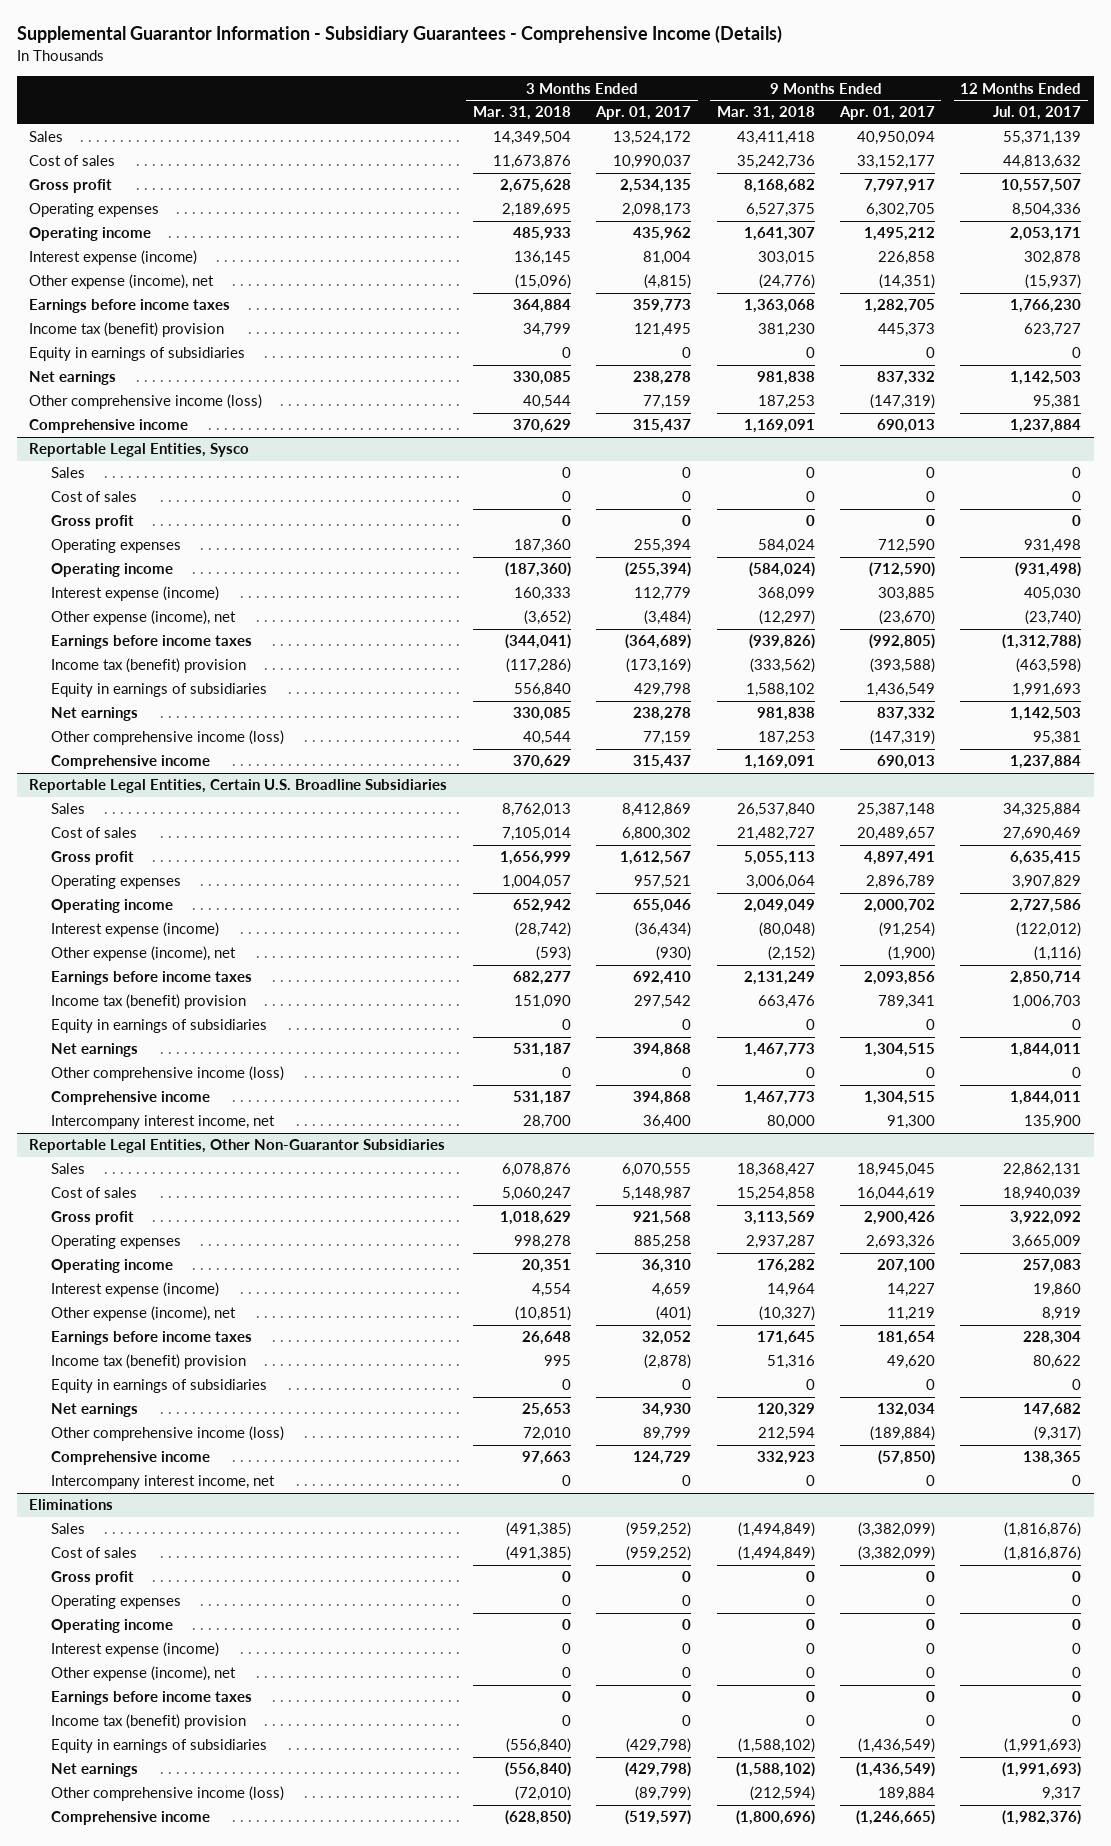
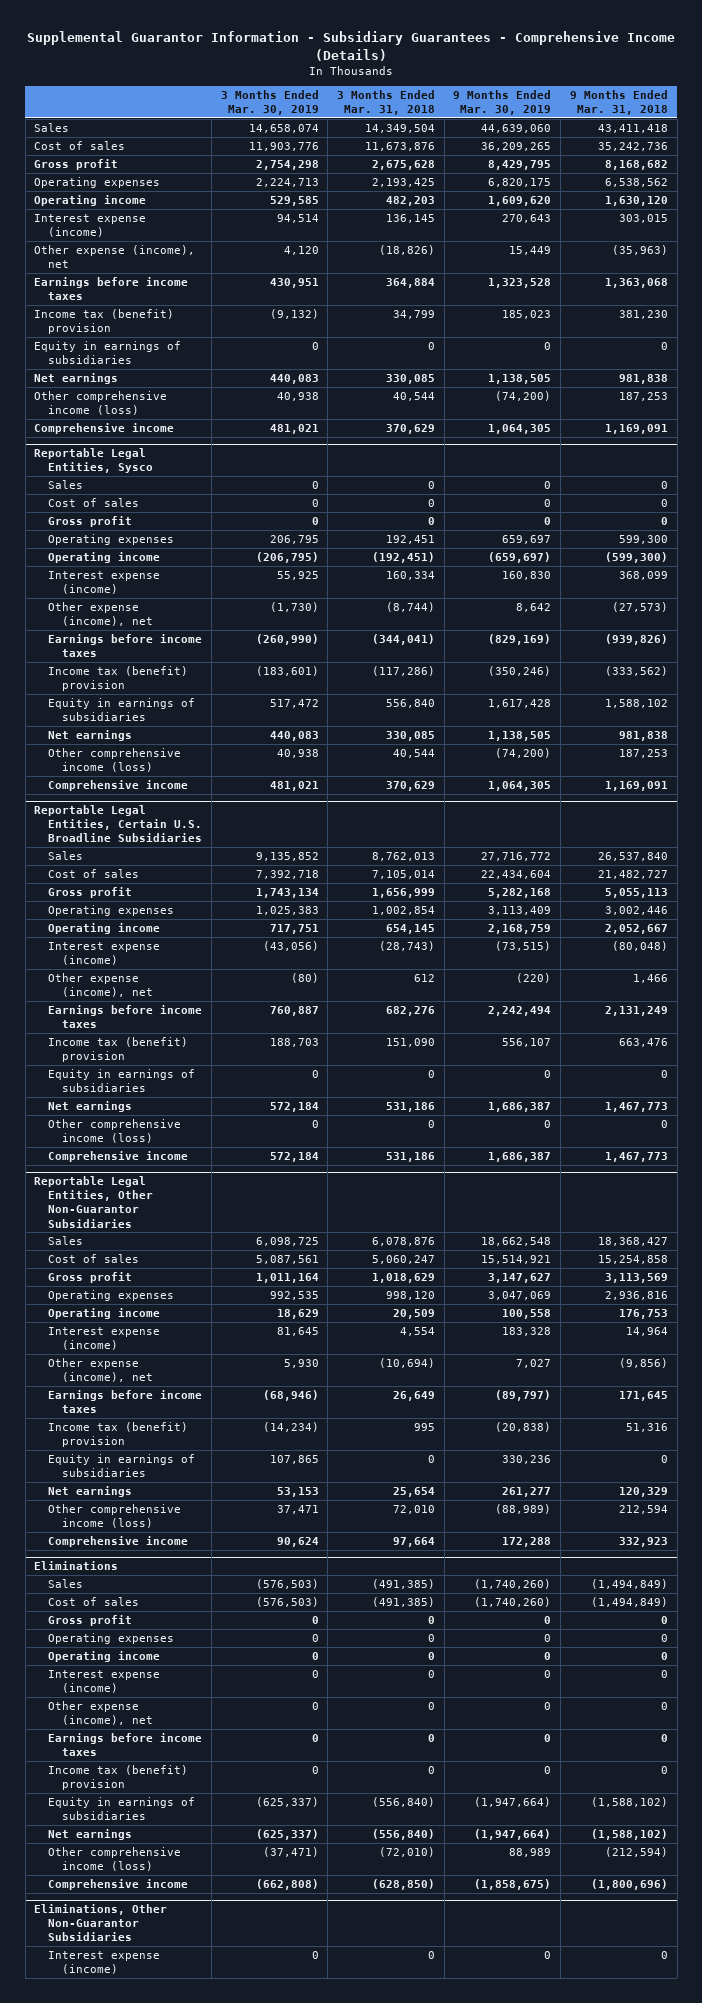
- | 3 Months Ended Mar. 31, 2018 | 3 Months Ended Apr. 01, 2017 | 9 Months Ended Mar. 31, 2018 | 9 Months Ended Apr. 01, 2017 | 12 Months Ended Jul. 01, 2017
+ | 3 Months Ended Mar. 30, 2019 | 3 Months Ended Mar. 31, 2018 | 9 Months Ended Mar. 30, 2019 | 9 Months Ended Mar. 31, 2018
- Operating expenses | 2,189,695 | 2,098,173 | 6,527,375 | 6,302,705 | 8,504,336
- Operating income | 485,933 | 435,962 | 1,641,307 | 1,495,212 | 2,053,171
+ Operating expenses | 2,224,713 | 2,193,425 | 6,820,175 | 6,538,562
+ Operating income | 529,585 | 482,203 | 1,609,620 | 1,630,120
- Other expense (income), net | (15,096) | (4,815) | (24,776) | (14,351) | (15,937)
+ Other expense (income), net | 4,120 | (18,826) | 15,449 | (35,963)
@ Reportable Legal Entities, Sysco
- Operating expenses | 187,360 | 255,394 | 584,024 | 712,590 | 931,498
- Operating income | (187,360) | (255,394) | (584,024) | (712,590) | (931,498)
- Interest expense (income) | 160,333 | 112,779 | 368,099 | 303,885 | 405,030
- Other expense (income), net | (3,652) | (3,484) | (12,297) | (23,670) | (23,740)
+ Operating expenses | 206,795 | 192,451 | 659,697 | 599,300
+ Operating income | (206,795) | (192,451) | (659,697) | (599,300)
+ Interest expense (income) | 55,925 | 160,334 | 160,830 | 368,099
+ Other expense (income), net | (1,730) | (8,744) | 8,642 | (27,573)
@ Reportable Legal Entities, Certain U.S. Broadline Subsidiaries
- Operating expenses | 1,004,057 | 957,521 | 3,006,064 | 2,896,789 | 3,907,829
- Operating income | 652,942 | 655,046 | 2,049,049 | 2,000,702 | 2,727,586
- Interest expense (income) | (28,742) | (36,434) | (80,048) | (91,254) | (122,012)
- Other expense (income), net | (593) | (930) | (2,152) | (1,900) | (1,116)
- Earnings before income taxes | 682,277 | 692,410 | 2,131,249 | 2,093,856 | 2,850,714
+ Operating expenses | 1,025,383 | 1,002,854 | 3,113,409 | 3,002,446
+ Operating income | 717,751 | 654,145 | 2,168,759 | 2,052,667
+ Interest expense (income) | (43,056) | (28,743) | (73,515) | (80,048)
+ Other expense (income), net | (80) | 612 | (220) | 1,466
+ Earnings before income taxes | 760,887 | 682,276 | 2,242,494 | 2,131,249
- Net earnings | 531,187 | 394,868 | 1,467,773 | 1,304,515 | 1,844,011
+ Net earnings | 572,184 | 531,186 | 1,686,387 | 1,467,773
- Comprehensive income | 531,187 | 394,868 | 1,467,773 | 1,304,515 | 1,844,011
- Intercompany interest income, net | 28,700 | 36,400 | 80,000 | 91,300 | 135,900
+ Comprehensive income | 572,184 | 531,186 | 1,686,387 | 1,467,773
@ Reportable Legal Entities, Other Non-Guarantor Subsidiaries
- Operating expenses | 998,278 | 885,258 | 2,937,287 | 2,693,326 | 3,665,009
- Operating income | 20,351 | 36,310 | 176,282 | 207,100 | 257,083
+ Operating expenses | 992,535 | 998,120 | 3,047,069 | 2,936,816
+ Operating income | 18,629 | 20,509 | 100,558 | 176,753
- Other expense (income), net | (10,851) | (401) | (10,327) | 11,219 | 8,919
- Earnings before income taxes | 26,648 | 32,052 | 171,645 | 181,654 | 228,304
+ Other expense (income), net | 5,930 | (10,694) | 7,027 | (9,856)
+ Earnings before income taxes | (68,946) | 26,649 | (89,797) | 171,645
- Net earnings | 25,653 | 34,930 | 120,329 | 132,034 | 147,682
+ Net earnings | 53,153 | 25,654 | 261,277 | 120,329
- Comprehensive income | 97,663 | 124,729 | 332,923 | (57,850) | 138,365
- Intercompany interest income, net | 0 | 0 | 0 | 0 | 0
+ Comprehensive income | 90,624 | 97,664 | 172,288 | 332,923
+ Eliminations, Other Non-Guarantor Subsidiaries
+ Interest expense (income) | 0 | 0 | 0 | 0

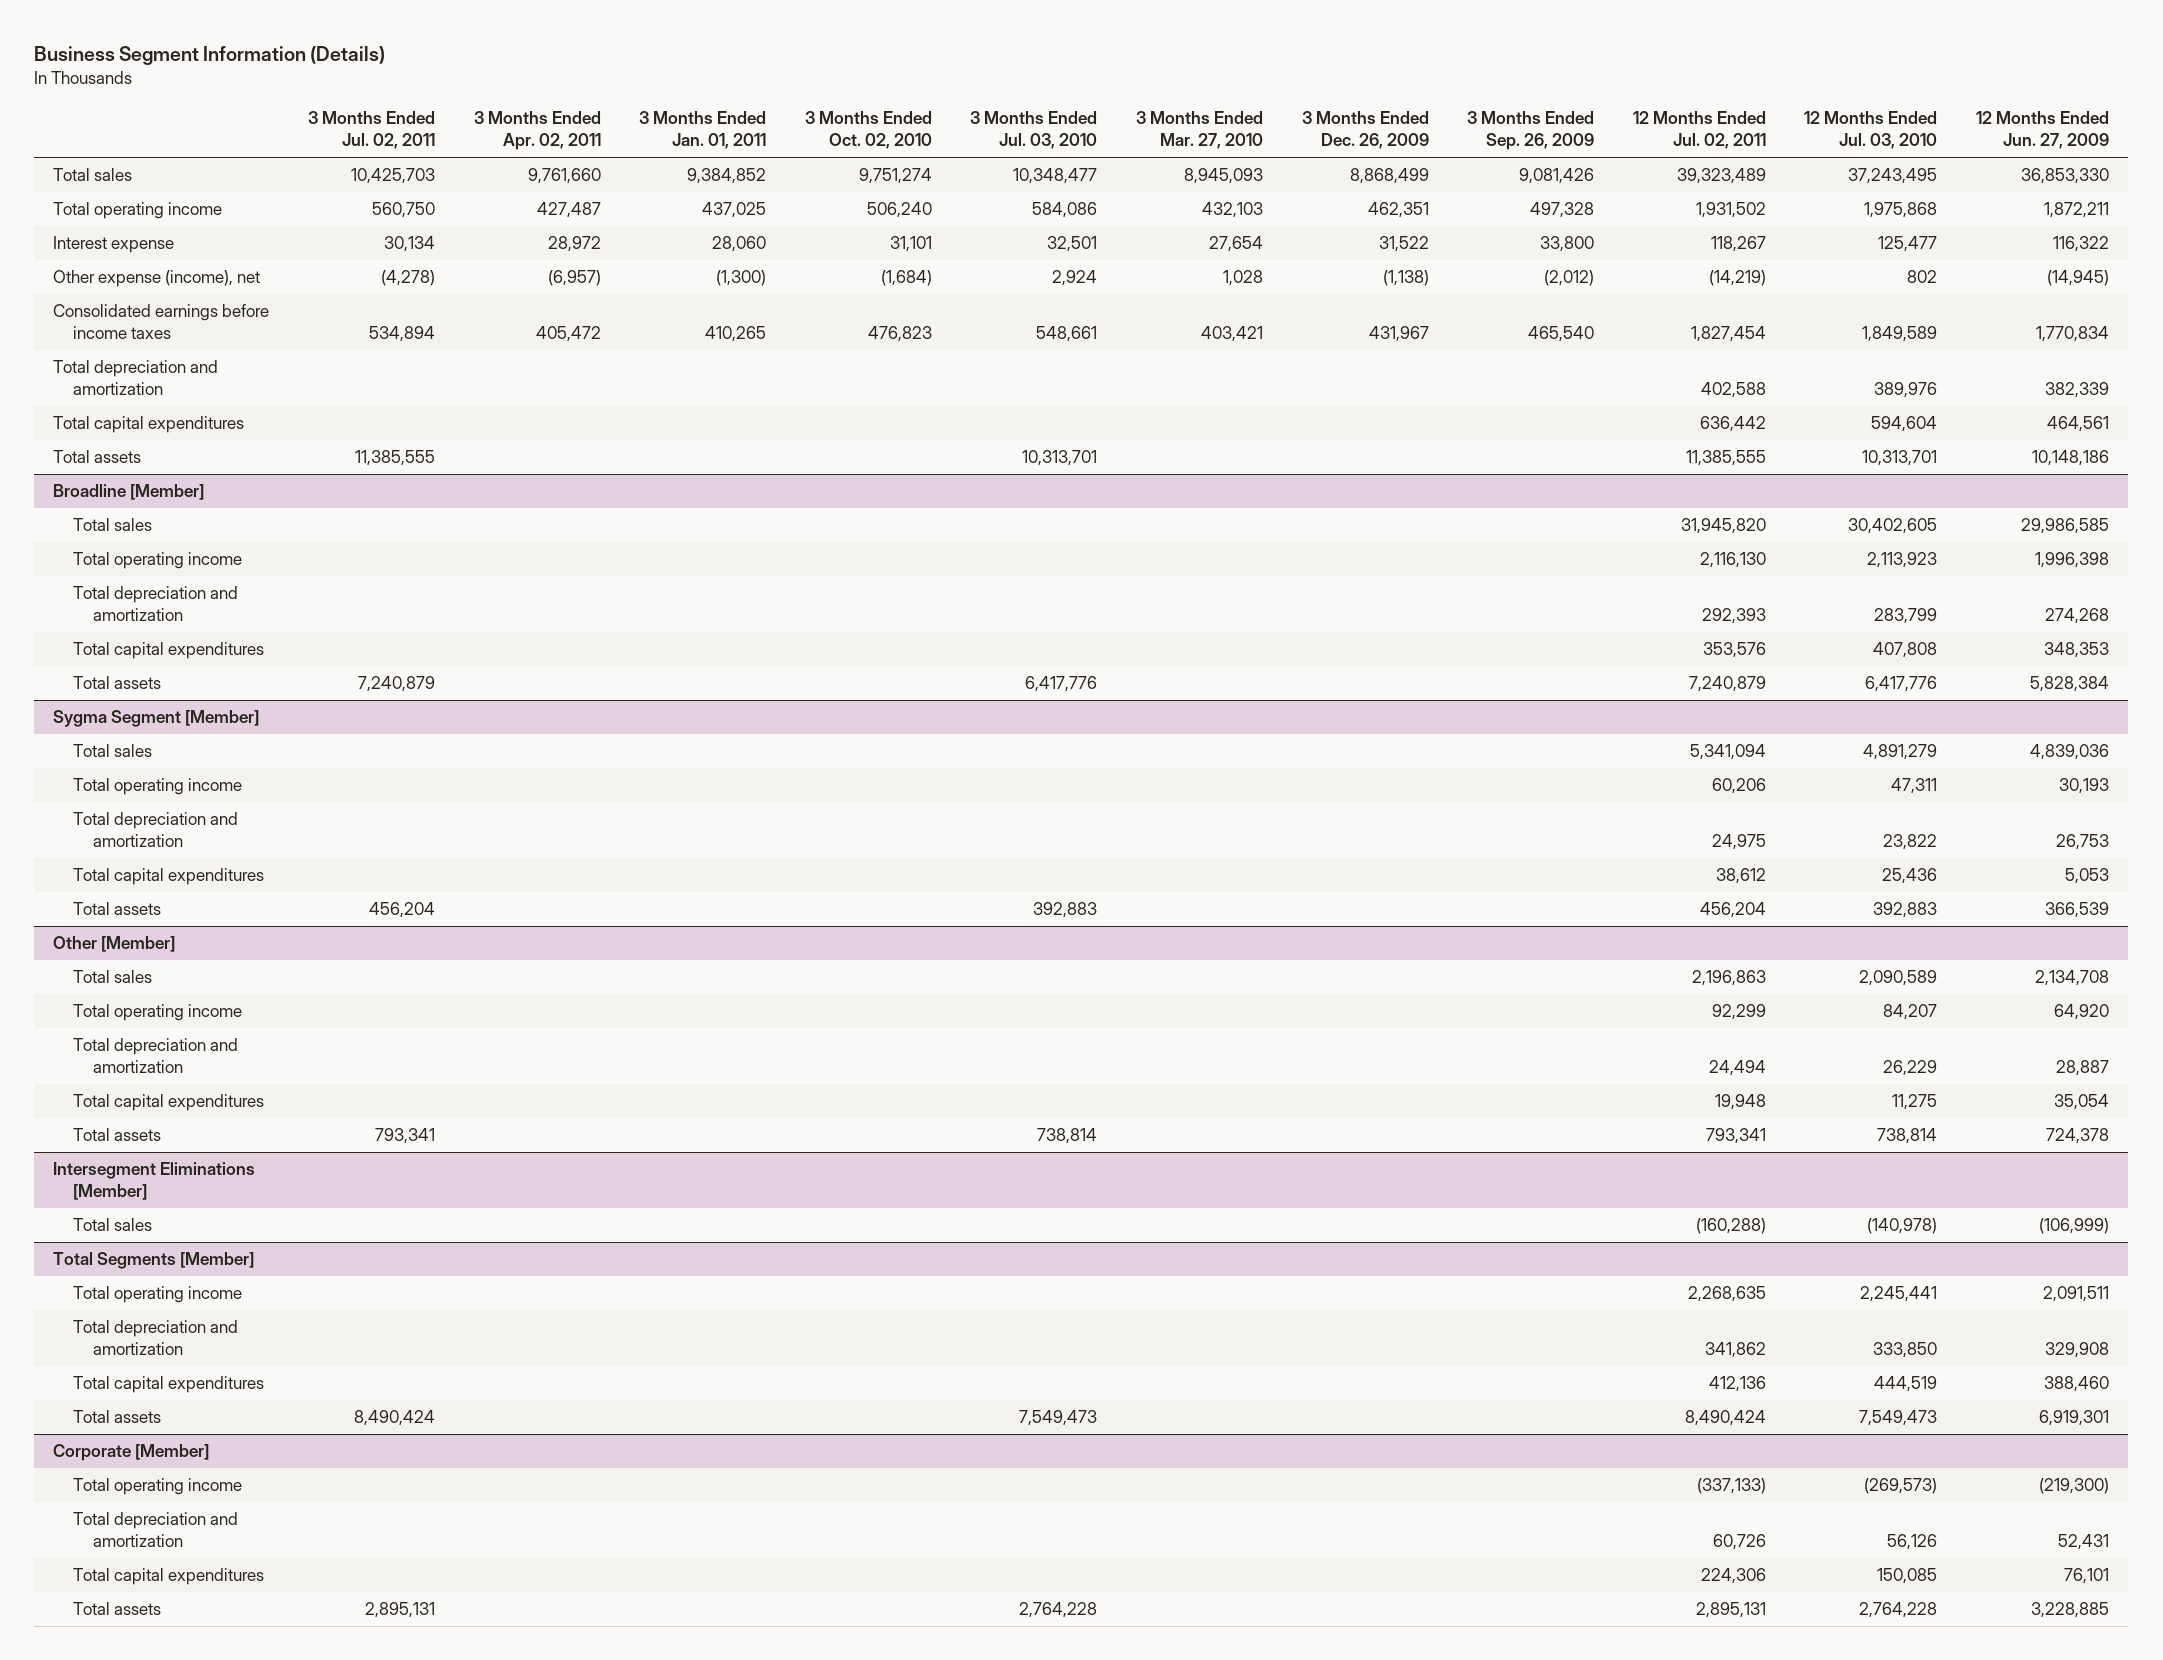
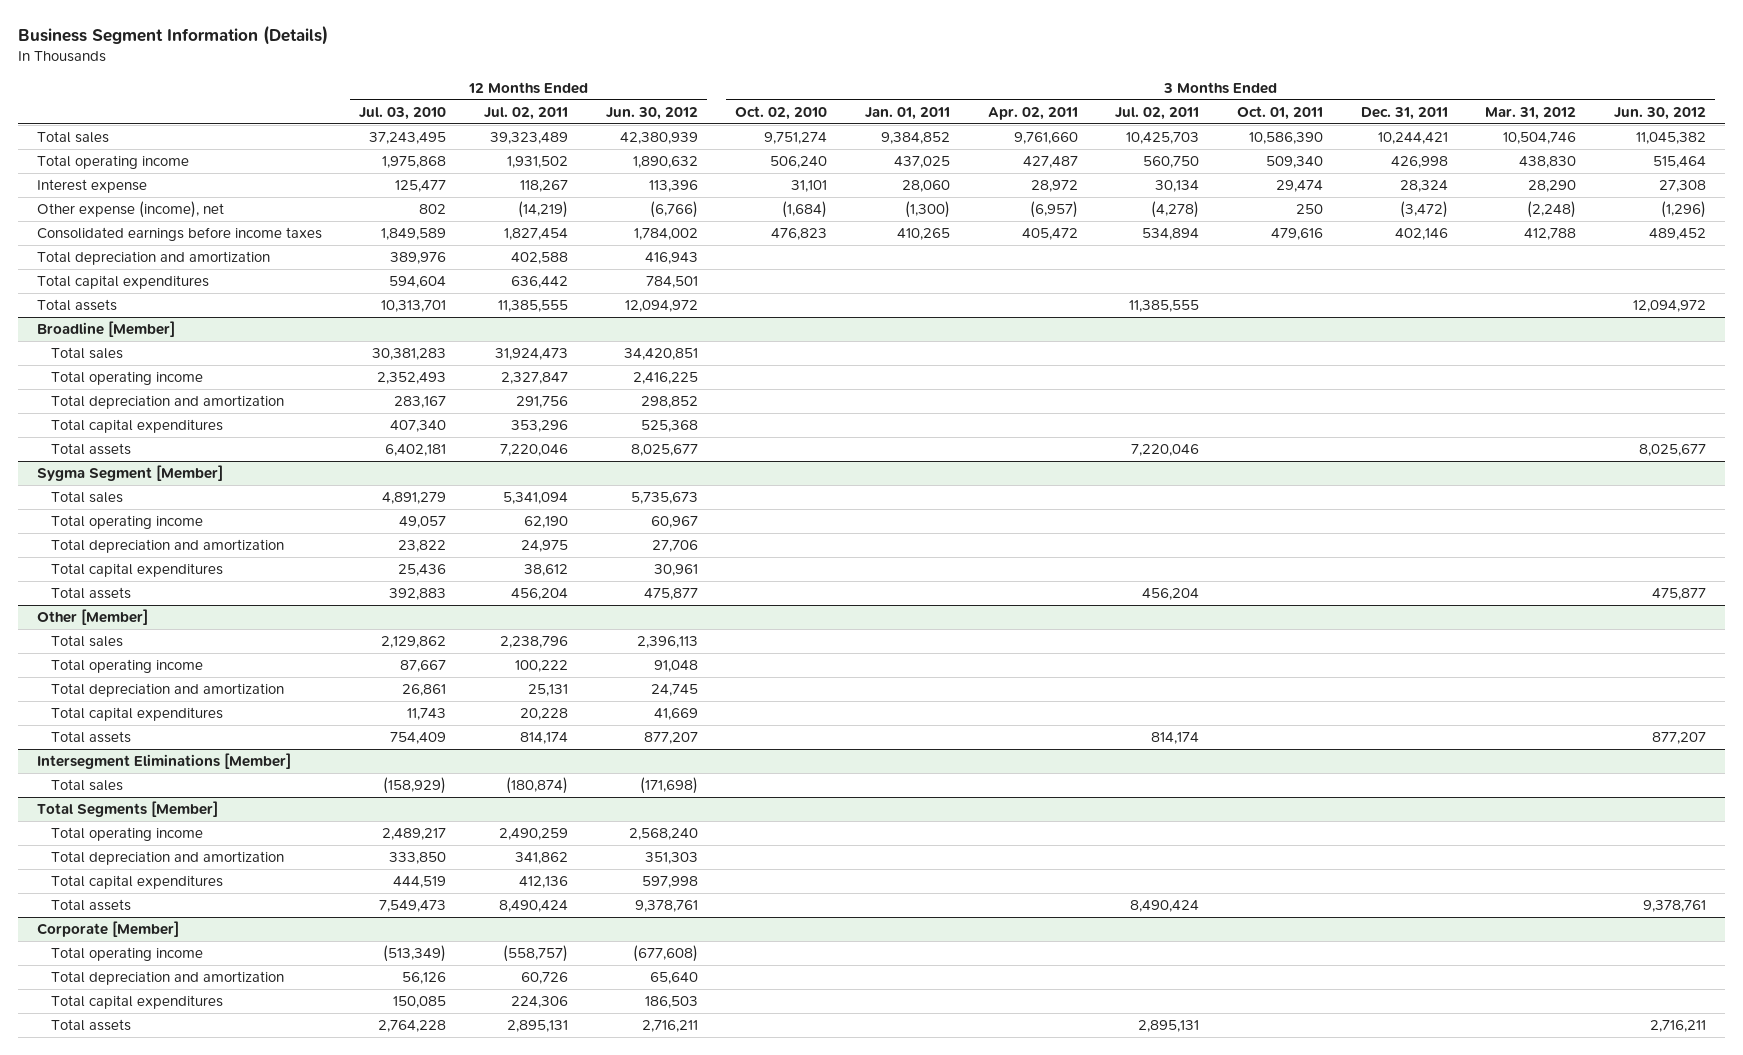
- | 3 Months Ended Jul. 02, 2011 | 3 Months Ended Apr. 02, 2011 | 3 Months Ended Jan. 01, 2011 | 3 Months Ended Oct. 02, 2010 | 3 Months Ended Jul. 03, 2010 | 3 Months Ended Mar. 27, 2010 | 3 Months Ended Dec. 26, 2009 | 3 Months Ended Sep. 26, 2009 | 12 Months Ended Jul. 02, 2011 | 12 Months Ended Jul. 03, 2010 | 12 Months Ended Jun. 27, 2009
+ | 12 Months Ended Jul. 03, 2010 | 12 Months Ended Jul. 02, 2011 | 12 Months Ended Jun. 30, 2012 | 3 Months Ended Oct. 02, 2010 | 3 Months Ended Jan. 01, 2011 | 3 Months Ended Apr. 02, 2011 | 3 Months Ended Jul. 02, 2011 | 3 Months Ended Oct. 01, 2011 | 3 Months Ended Dec. 31, 2011 | 3 Months Ended Mar. 31, 2012 | 3 Months Ended Jun. 30, 2012
@ Broadline [Member]
- Total sales | | | | | | | | | 31,945,820 | 30,402,605 | 29,986,585
- Total operating income | | | | | | | | | 2,116,130 | 2,113,923 | 1,996,398
- Total depreciation and amortization | | | | | | | | | 292,393 | 283,799 | 274,268
- Total capital expenditures | | | | | | | | | 353,576 | 407,808 | 348,353
- Total assets | 7,240,879 | | | | 6,417,776 | | | | 7,240,879 | 6,417,776 | 5,828,384
+ Total sales | 30,381,283 | 31,924,473 | 34,420,851 | | | | | | | |
+ Total operating income | 2,352,493 | 2,327,847 | 2,416,225 | | | | | | | |
+ Total depreciation and amortization | 283,167 | 291,756 | 298,852 | | | | | | | |
+ Total capital expenditures | 407,340 | 353,296 | 525,368 | | | | | | | |
+ Total assets | 6,402,181 | 7,220,046 | 8,025,677 | | | | 7,220,046 | | | | 8,025,677
@ Sygma Segment [Member]
- Total operating income | | | | | | | | | 60,206 | 47,311 | 30,193
+ Total operating income | 49,057 | 62,190 | 60,967 | | | | | | | |
@ Other [Member]
- Total sales | | | | | | | | | 2,196,863 | 2,090,589 | 2,134,708
- Total operating income | | | | | | | | | 92,299 | 84,207 | 64,920
- Total depreciation and amortization | | | | | | | | | 24,494 | 26,229 | 28,887
- Total capital expenditures | | | | | | | | | 19,948 | 11,275 | 35,054
- Total assets | 793,341 | | | | 738,814 | | | | 793,341 | 738,814 | 724,378
+ Total sales | 2,129,862 | 2,238,796 | 2,396,113 | | | | | | | |
+ Total operating income | 87,667 | 100,222 | 91,048 | | | | | | | |
+ Total depreciation and amortization | 26,861 | 25,131 | 24,745 | | | | | | | |
+ Total capital expenditures | 11,743 | 20,228 | 41,669 | | | | | | | |
+ Total assets | 754,409 | 814,174 | 877,207 | | | | 814,174 | | | | 877,207
@ Intersegment Eliminations [Member]
- Total sales | | | | | | | | | (160,288) | (140,978) | (106,999)
+ Total sales | (158,929) | (180,874) | (171,698) | | | | | | | |
@ Total Segments [Member]
- Total operating income | | | | | | | | | 2,268,635 | 2,245,441 | 2,091,511
+ Total operating income | 2,489,217 | 2,490,259 | 2,568,240 | | | | | | | |
@ Corporate [Member]
- Total operating income | | | | | | | | | (337,133) | (269,573) | (219,300)
+ Total operating income | (513,349) | (558,757) | (677,608) | | | | | | | |

